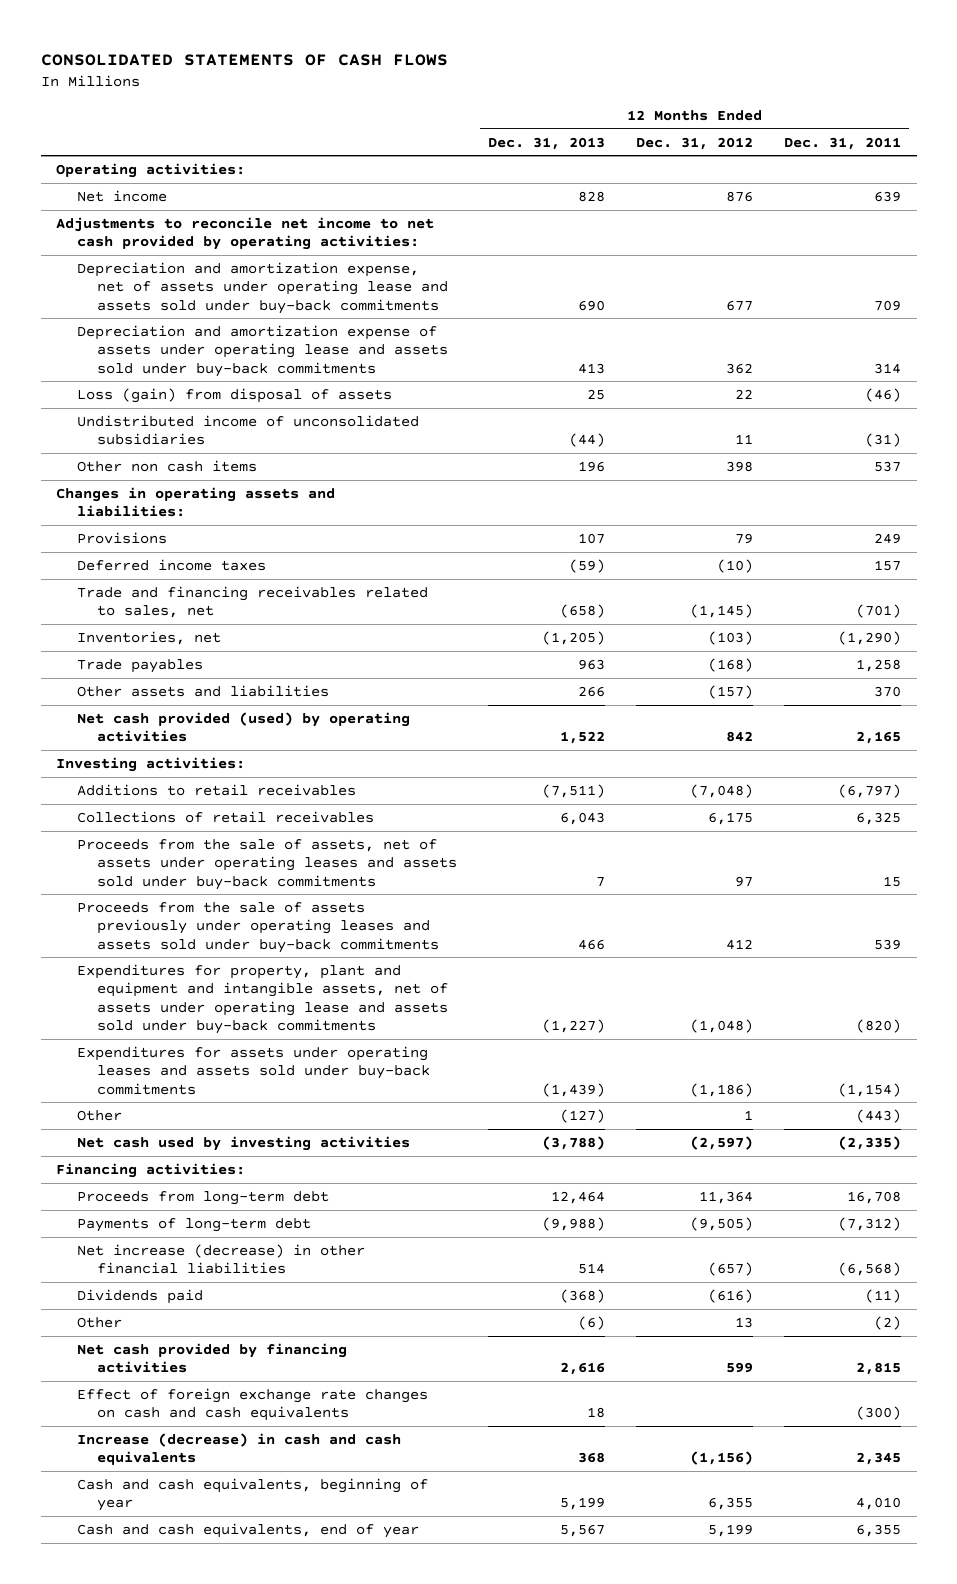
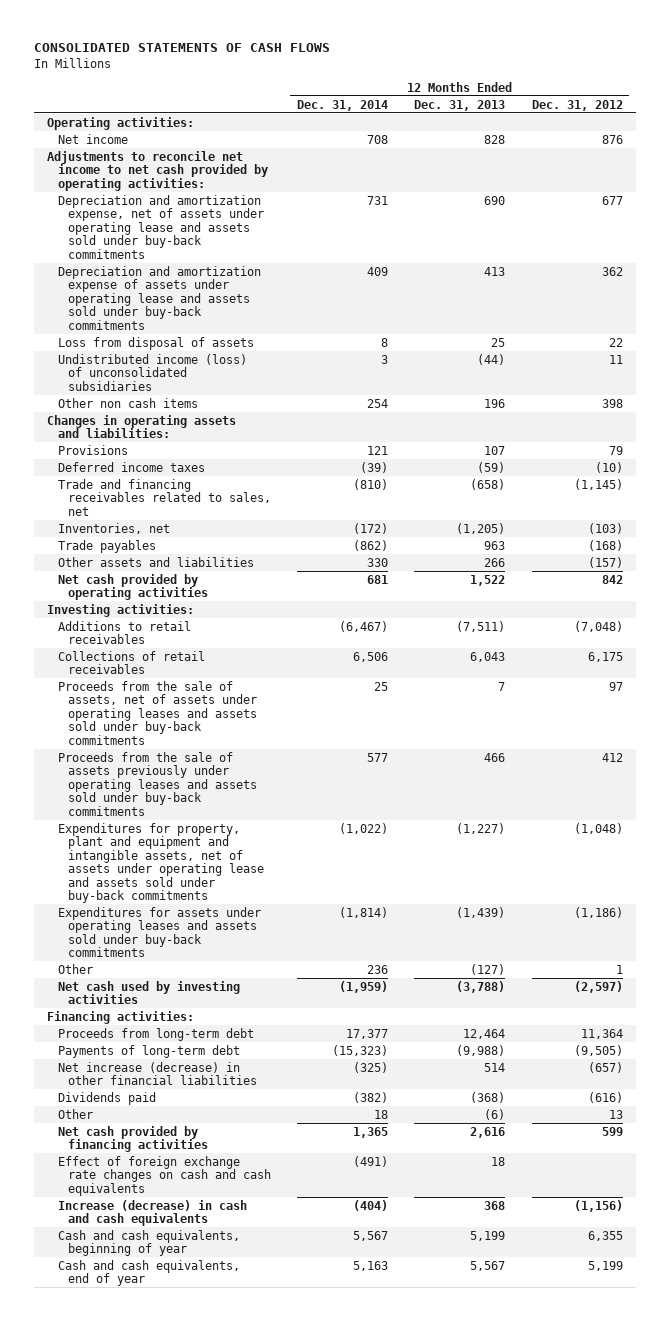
- | 12 Months Ended Dec. 31, 2013 | 12 Months Ended Dec. 31, 2012 | 12 Months Ended Dec. 31, 2011
+ | 12 Months Ended Dec. 31, 2014 | 12 Months Ended Dec. 31, 2013 | 12 Months Ended Dec. 31, 2012
- Loss (gain) from disposal of assets | 25 | 22 | (46)
- Undistributed income of unconsolidated subsidiaries | (44) | 11 | (31)
+ Loss from disposal of assets | 8 | 25 | 22
+ Undistributed income (loss) of unconsolidated subsidiaries | 3 | (44) | 11
- Net cash provided (used) by operating activities | 1,522 | 842 | 2,165
+ Net cash provided by operating activities | 681 | 1,522 | 842

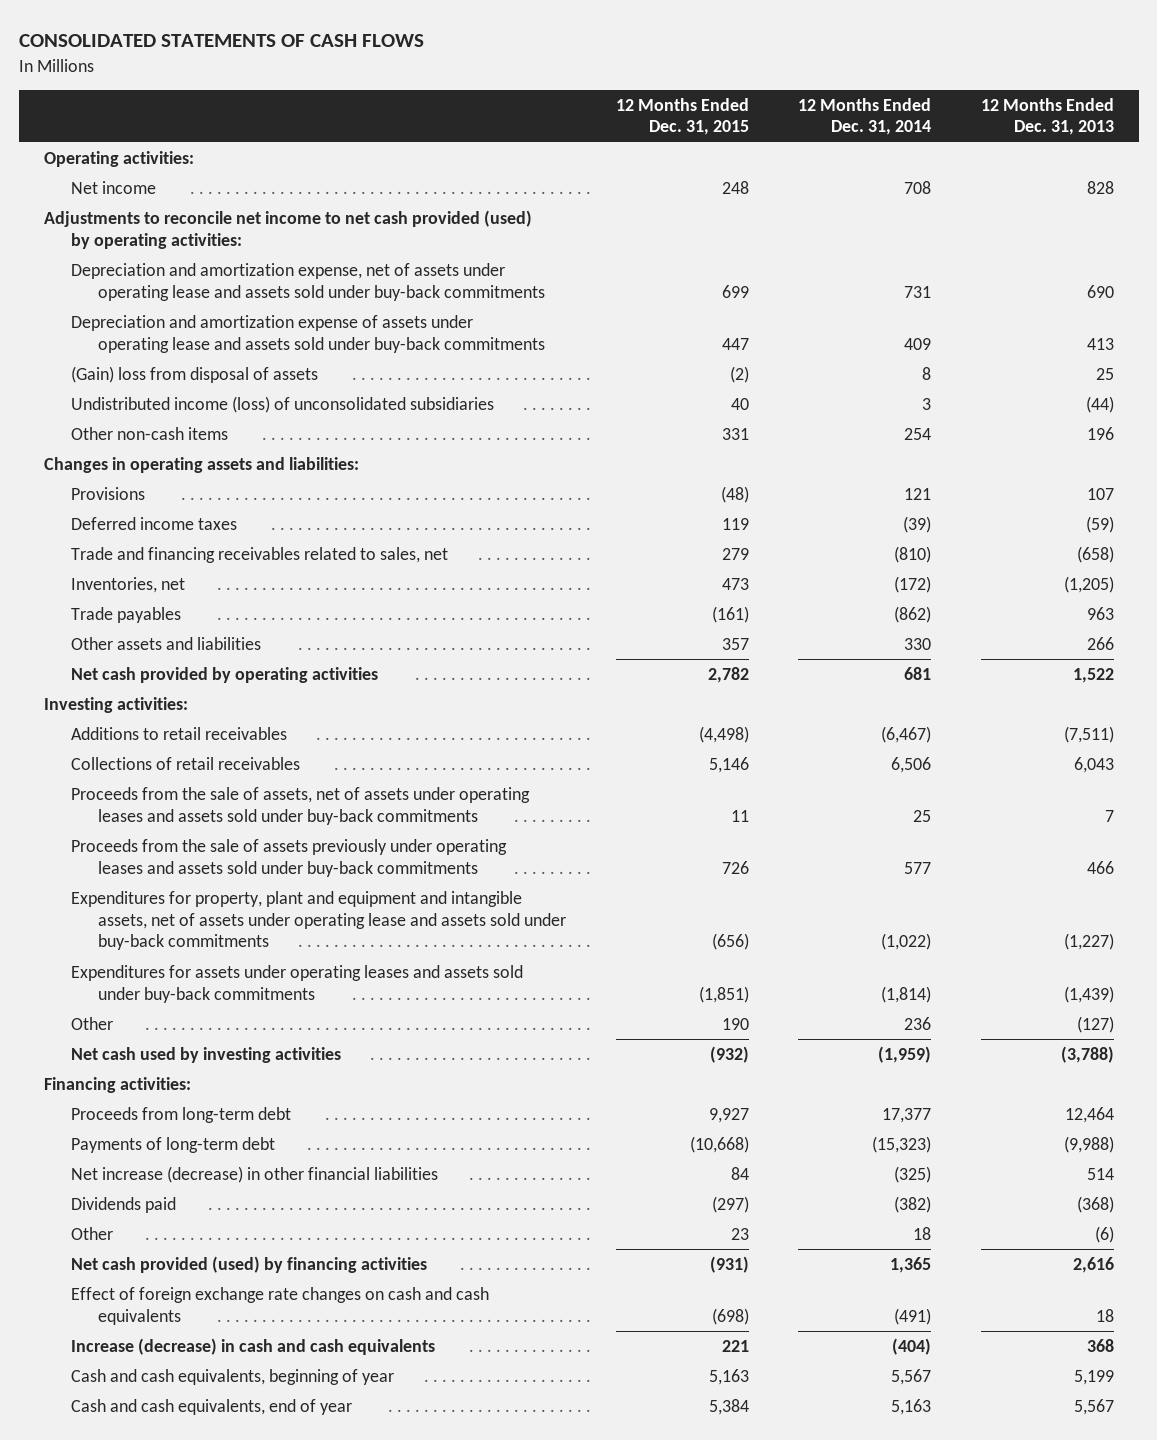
- | 12 Months Ended Dec. 31, 2014 | 12 Months Ended Dec. 31, 2013 | 12 Months Ended Dec. 31, 2012
+ | 12 Months Ended Dec. 31, 2015 | 12 Months Ended Dec. 31, 2014 | 12 Months Ended Dec. 31, 2013
- Adjustments to reconcile net income to net cash provided by operating activities:
+ Adjustments to reconcile net income to net cash provided (used) by operating activities:
- Loss from disposal of assets | 8 | 25 | 22
+ (Gain) loss from disposal of assets | (2) | 8 | 25
- Other non cash items | 254 | 196 | 398
+ Other non-cash items | 331 | 254 | 196
- Net cash provided by financing activities | 1,365 | 2,616 | 599
+ Net cash provided (used) by financing activities | (931) | 1,365 | 2,616

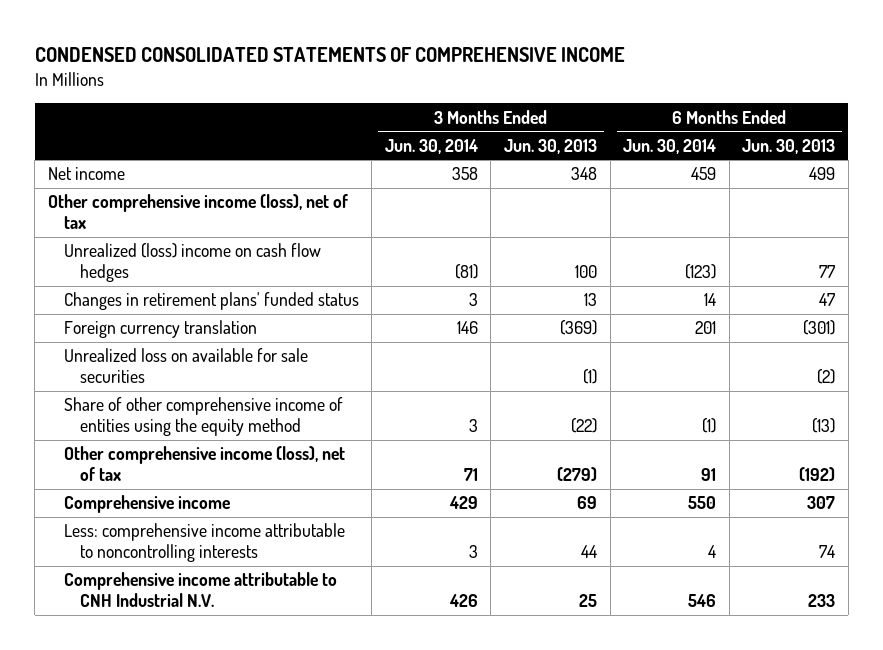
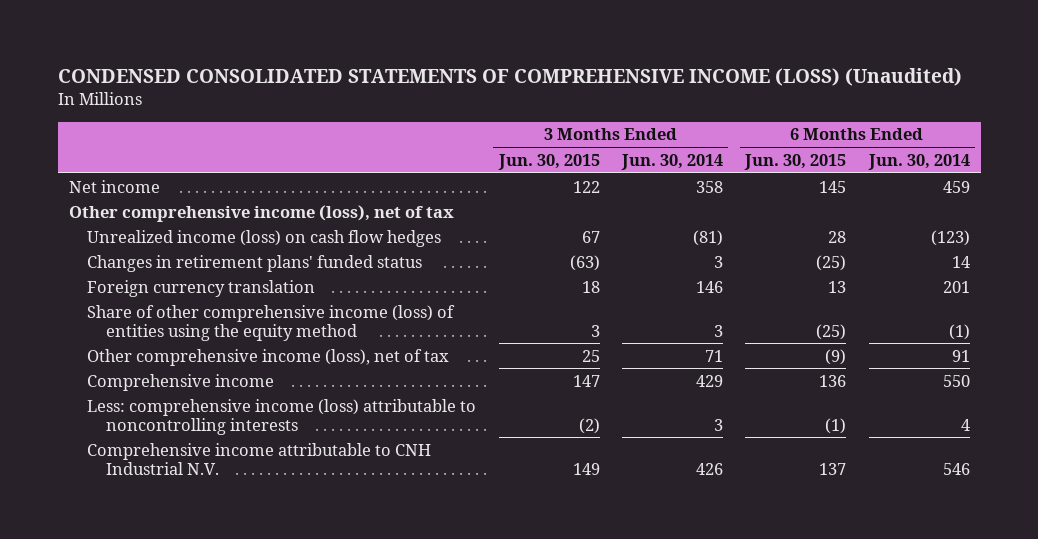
- CONDENSED CONSOLIDATED STATEMENTS OF COMPREHENSIVE INCOME
+ CONDENSED CONSOLIDATED STATEMENTS OF COMPREHENSIVE INCOME (LOSS) (Unaudited)
- | 3 Months Ended Jun. 30, 2014 | 3 Months Ended Jun. 30, 2013 | 6 Months Ended Jun. 30, 2014 | 6 Months Ended Jun. 30, 2013
+ | 3 Months Ended Jun. 30, 2015 | 3 Months Ended Jun. 30, 2014 | 6 Months Ended Jun. 30, 2015 | 6 Months Ended Jun. 30, 2014
- Unrealized (loss) income on cash flow hedges | (81) | 100 | (123) | 77
+ Unrealized income (loss) on cash flow hedges | 67 | (81) | 28 | (123)
- Unrealized loss on available for sale securities | | (1) | | (2)
- Share of other comprehensive income of entities using the equity method | 3 | (22) | (1) | (13)
+ Share of other comprehensive income (loss) of entities using the equity method | 3 | 3 | (25) | (1)
- Less: comprehensive income attributable to noncontrolling interests | 3 | 44 | 4 | 74
+ Less: comprehensive income (loss) attributable to noncontrolling interests | (2) | 3 | (1) | 4

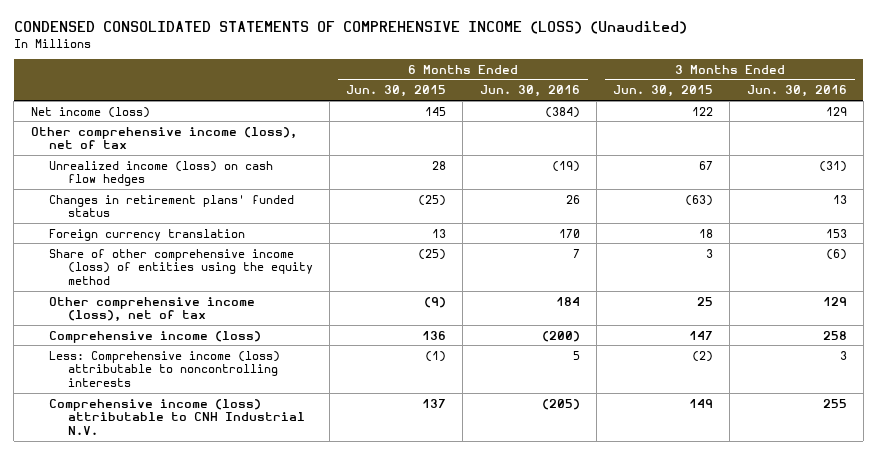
- | 3 Months Ended Jun. 30, 2015 | 3 Months Ended Jun. 30, 2014 | 6 Months Ended Jun. 30, 2015 | 6 Months Ended Jun. 30, 2014
+ | 6 Months Ended Jun. 30, 2015 | 6 Months Ended Jun. 30, 2016 | 3 Months Ended Jun. 30, 2015 | 3 Months Ended Jun. 30, 2016
- Net income | 122 | 358 | 145 | 459
+ Net income (loss) | 145 | (384) | 122 | 129
- Comprehensive income | 147 | 429 | 136 | 550
- Less: comprehensive income (loss) attributable to noncontrolling interests | (2) | 3 | (1) | 4
- Comprehensive income attributable to CNH Industrial N.V. | 149 | 426 | 137 | 546
+ Comprehensive income (loss) | 136 | (200) | 147 | 258
+ Less: Comprehensive income (loss) attributable to noncontrolling interests | (1) | 5 | (2) | 3
+ Comprehensive income (loss) attributable to CNH Industrial N.V. | 137 | (205) | 149 | 255

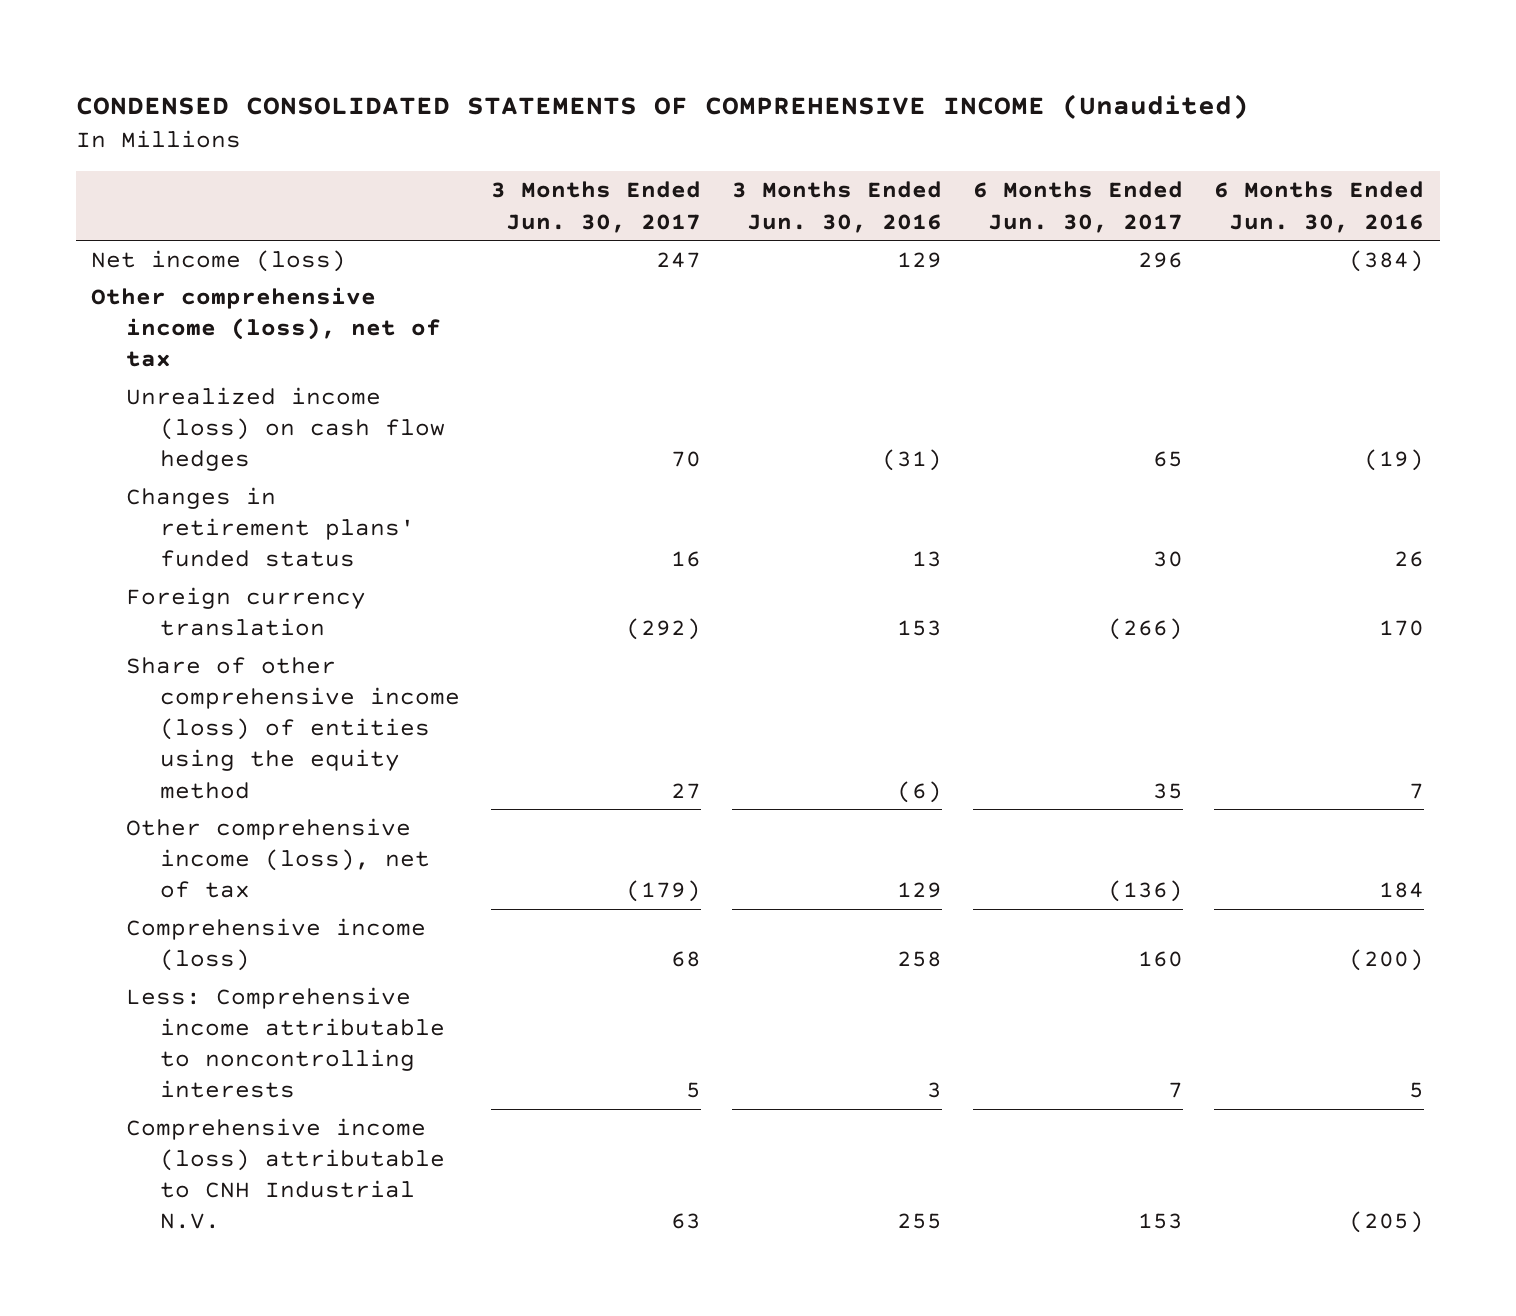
- CONDENSED CONSOLIDATED STATEMENTS OF COMPREHENSIVE INCOME (LOSS) (Unaudited)
+ CONDENSED CONSOLIDATED STATEMENTS OF COMPREHENSIVE INCOME (Unaudited)
- | 6 Months Ended Jun. 30, 2015 | 6 Months Ended Jun. 30, 2016 | 3 Months Ended Jun. 30, 2015 | 3 Months Ended Jun. 30, 2016
+ | 3 Months Ended Jun. 30, 2017 | 3 Months Ended Jun. 30, 2016 | 6 Months Ended Jun. 30, 2017 | 6 Months Ended Jun. 30, 2016
- Less: Comprehensive income (loss) attributable to noncontrolling interests | (1) | 5 | (2) | 3
+ Less: Comprehensive income attributable to noncontrolling interests | 5 | 3 | 7 | 5

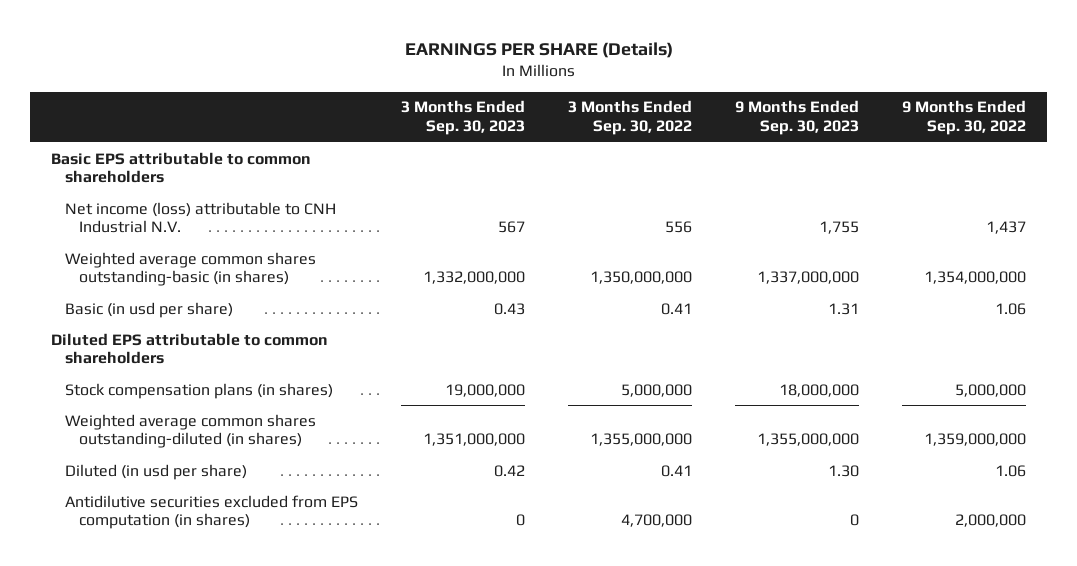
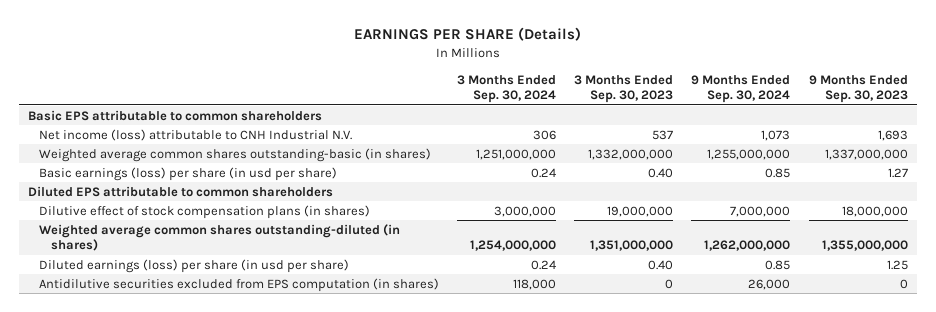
- | 3 Months Ended Sep. 30, 2023 | 3 Months Ended Sep. 30, 2022 | 9 Months Ended Sep. 30, 2023 | 9 Months Ended Sep. 30, 2022
+ | 3 Months Ended Sep. 30, 2024 | 3 Months Ended Sep. 30, 2023 | 9 Months Ended Sep. 30, 2024 | 9 Months Ended Sep. 30, 2023
- Net income (loss) attributable to CNH Industrial N.V. | 567 | 556 | 1,755 | 1,437
+ Net income (loss) attributable to CNH Industrial N.V. | 306 | 537 | 1,073 | 1,693
- Basic (in usd per share) | 0.43 | 0.41 | 1.31 | 1.06
+ Basic earnings (loss) per share (in usd per share) | 0.24 | 0.40 | 0.85 | 1.27
- Stock compensation plans (in shares) | 19,000,000 | 5,000,000 | 18,000,000 | 5,000,000
+ Dilutive effect of stock compensation plans (in shares) | 3,000,000 | 19,000,000 | 7,000,000 | 18,000,000
- Diluted (in usd per share) | 0.42 | 0.41 | 1.30 | 1.06
+ Diluted earnings (loss) per share (in usd per share) | 0.24 | 0.40 | 0.85 | 1.25

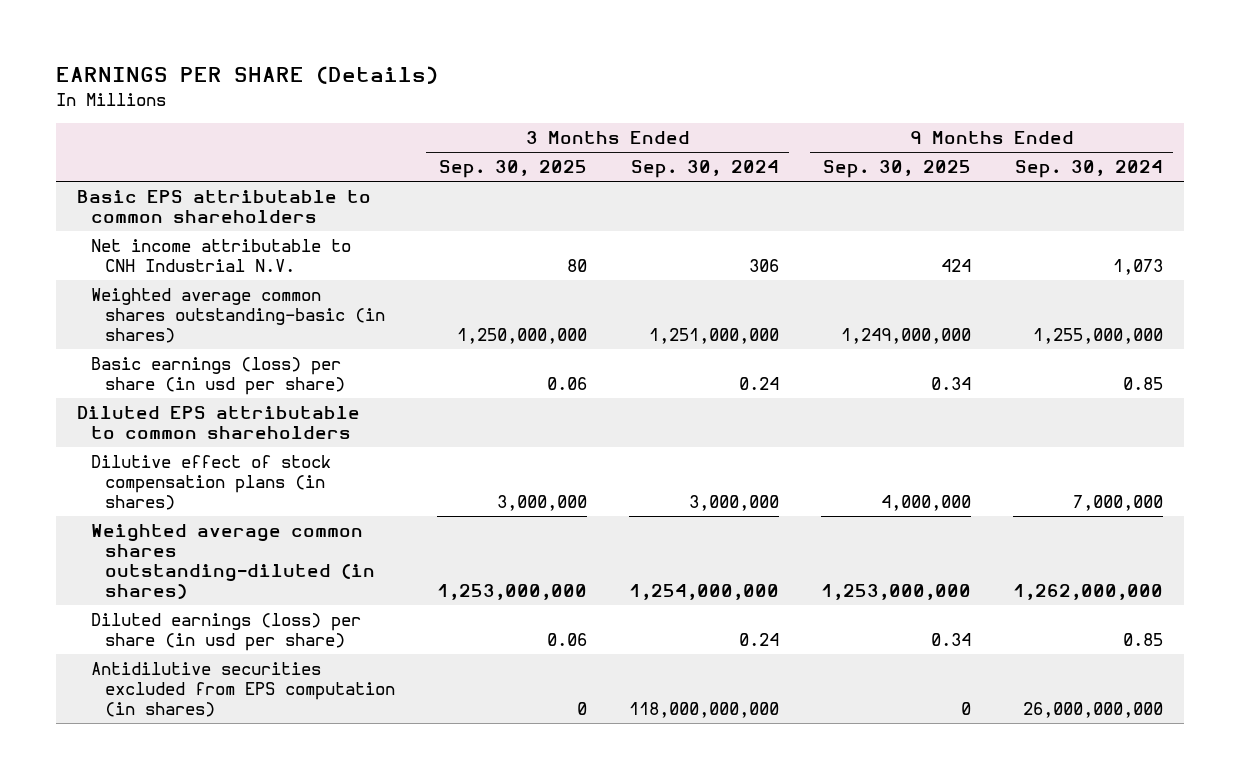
- | 3 Months Ended Sep. 30, 2024 | 3 Months Ended Sep. 30, 2023 | 9 Months Ended Sep. 30, 2024 | 9 Months Ended Sep. 30, 2023
+ | 3 Months Ended Sep. 30, 2025 | 3 Months Ended Sep. 30, 2024 | 9 Months Ended Sep. 30, 2025 | 9 Months Ended Sep. 30, 2024
- Net income (loss) attributable to CNH Industrial N.V. | 306 | 537 | 1,073 | 1,693
+ Net income attributable to CNH Industrial N.V. | 80 | 306 | 424 | 1,073
- Antidilutive securities excluded from EPS computation (in shares) | 118,000 | 0 | 26,000 | 0
+ Antidilutive securities excluded from EPS computation (in shares) | 0 | 118,000,000,000 | 0 | 26,000,000,000

